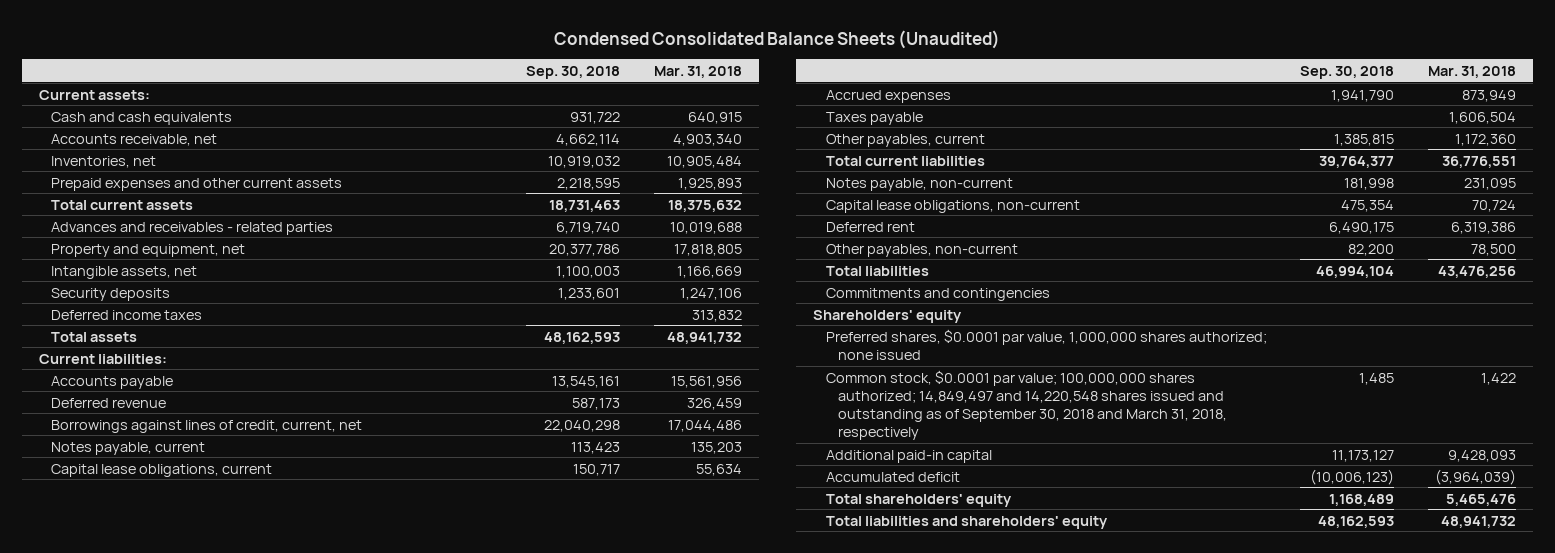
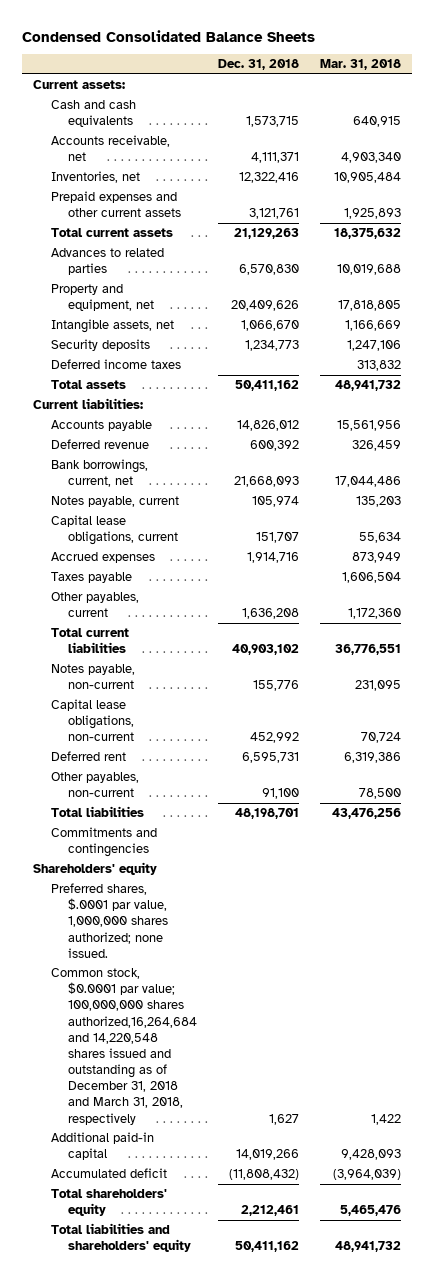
- Condensed Consolidated Balance Sheets (Unaudited)
+ Condensed Consolidated Balance Sheets
- | Sep. 30, 2018 | Mar. 31, 2018
+ | Dec. 31, 2018 | Mar. 31, 2018
- Advances and receivables - related parties | 6,719,740 | 10,019,688
+ Advances to related parties | 6,570,830 | 10,019,688
- Borrowings against lines of credit, current, net | 22,040,298 | 17,044,486
+ Bank borrowings, current, net | 21,668,093 | 17,044,486
- Preferred shares, $0.0001 par value, 1,000,000 shares authorized; none issued
- Common stock, $0.0001 par value; 100,000,000 shares authorized; 14,849,497 and 14,220,548 shares issued and outstanding as of September 30, 2018 and March 31, 2018, respectively | 1,485 | 1,422
+ Preferred shares, $.0001 par value, 1,000,000 shares authorized; none issued.
+ Common stock, $0.0001 par value; 100,000,000 shares authorized,16,264,684 and 14,220,548 shares issued and outstanding as of December 31, 2018 and March 31, 2018, respectively | 1,627 | 1,422

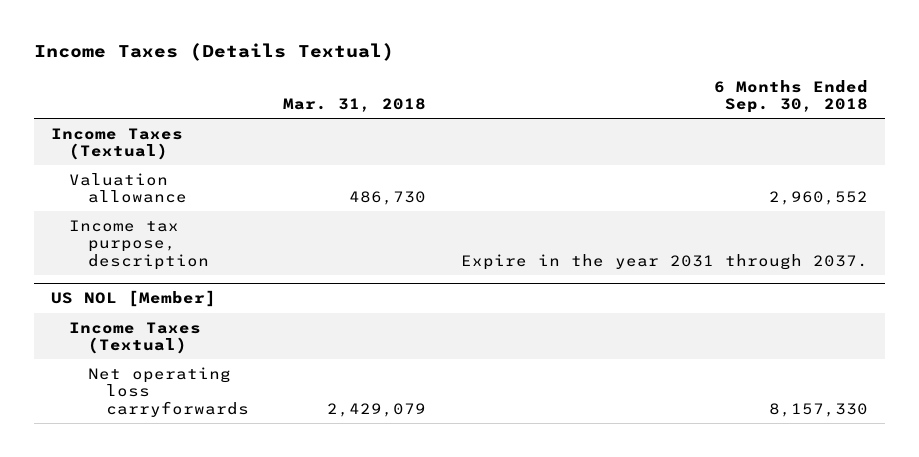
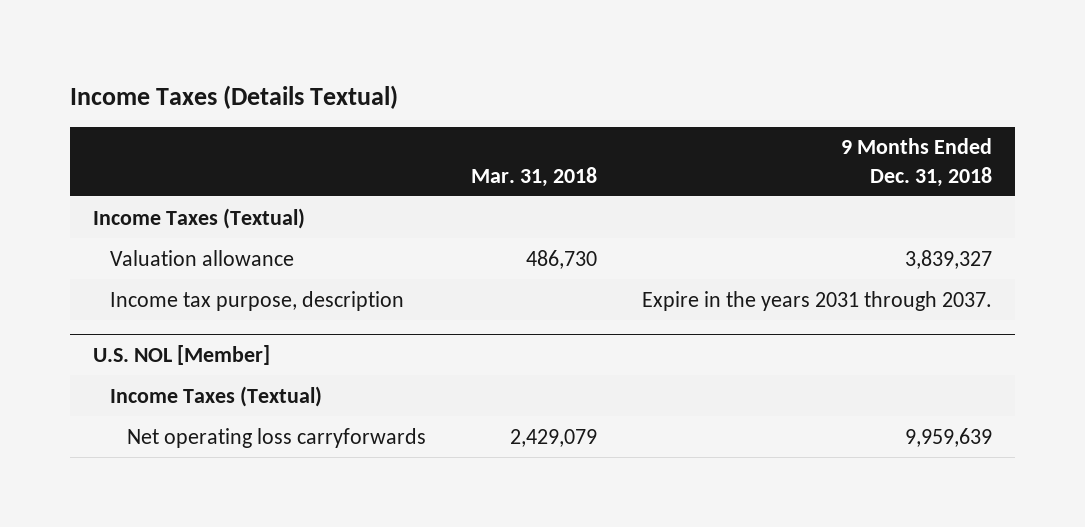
- | Mar. 31, 2018 | 6 Months Ended Sep. 30, 2018
+ | Mar. 31, 2018 | 9 Months Ended Dec. 31, 2018
- US NOL [Member]
+ U.S. NOL [Member]

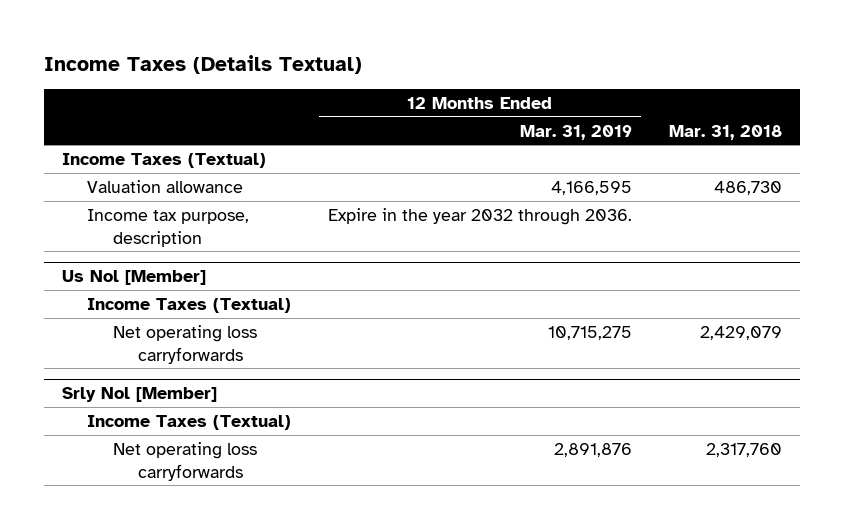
- | Mar. 31, 2018 | 9 Months Ended Dec. 31, 2018
+ | 12 Months Ended Mar. 31, 2019 | Mar. 31, 2018
- U.S. NOL [Member]
+ Us Nol [Member]
+ Srly Nol [Member]
+ Income Taxes (Textual)
+ Net operating loss carryforwards | 2,891,876 | 2,317,760

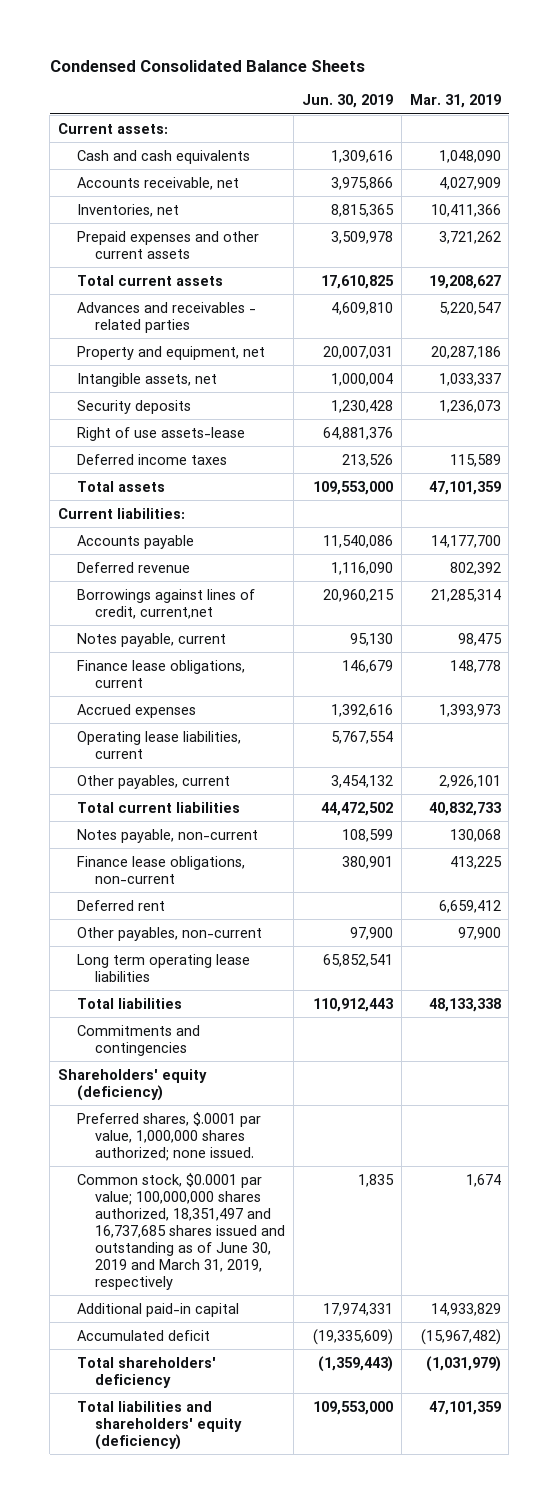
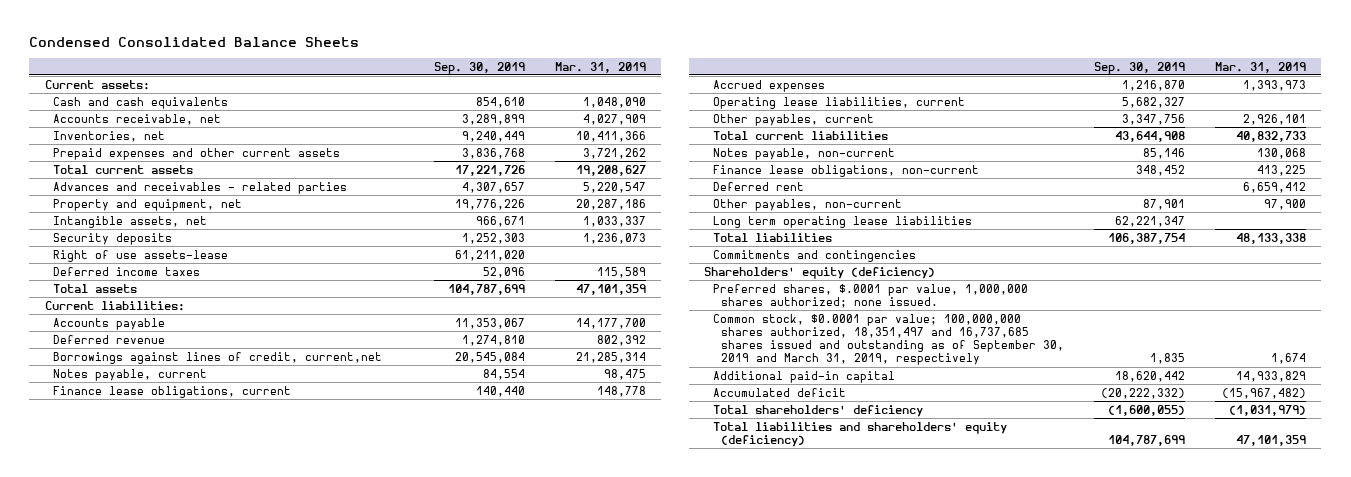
- | Jun. 30, 2019 | Mar. 31, 2019
+ | Sep. 30, 2019 | Mar. 31, 2019
- Common stock, $0.0001 par value; 100,000,000 shares authorized, 18,351,497 and 16,737,685 shares issued and outstanding as of June 30, 2019 and March 31, 2019, respectively | 1,835 | 1,674
+ Common stock, $0.0001 par value; 100,000,000 shares authorized, 18,351,497 and 16,737,685 shares issued and outstanding as of September 30, 2019 and March 31, 2019, respectively | 1,835 | 1,674

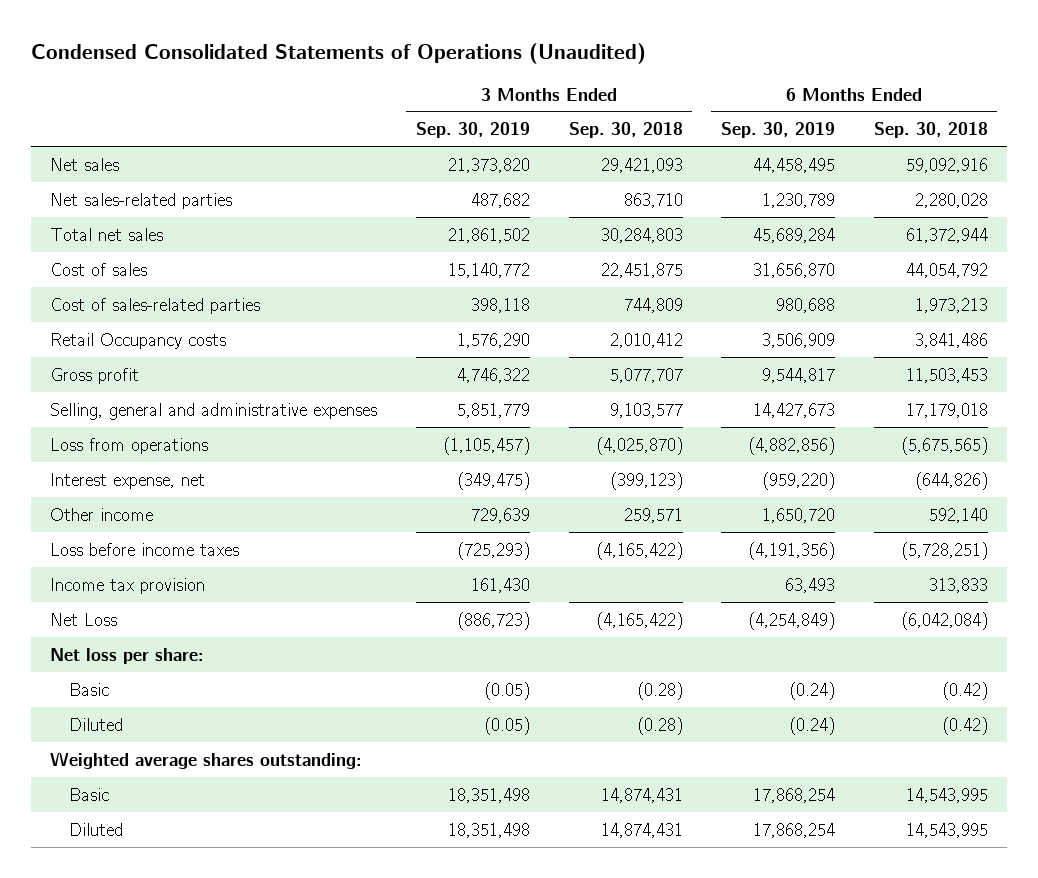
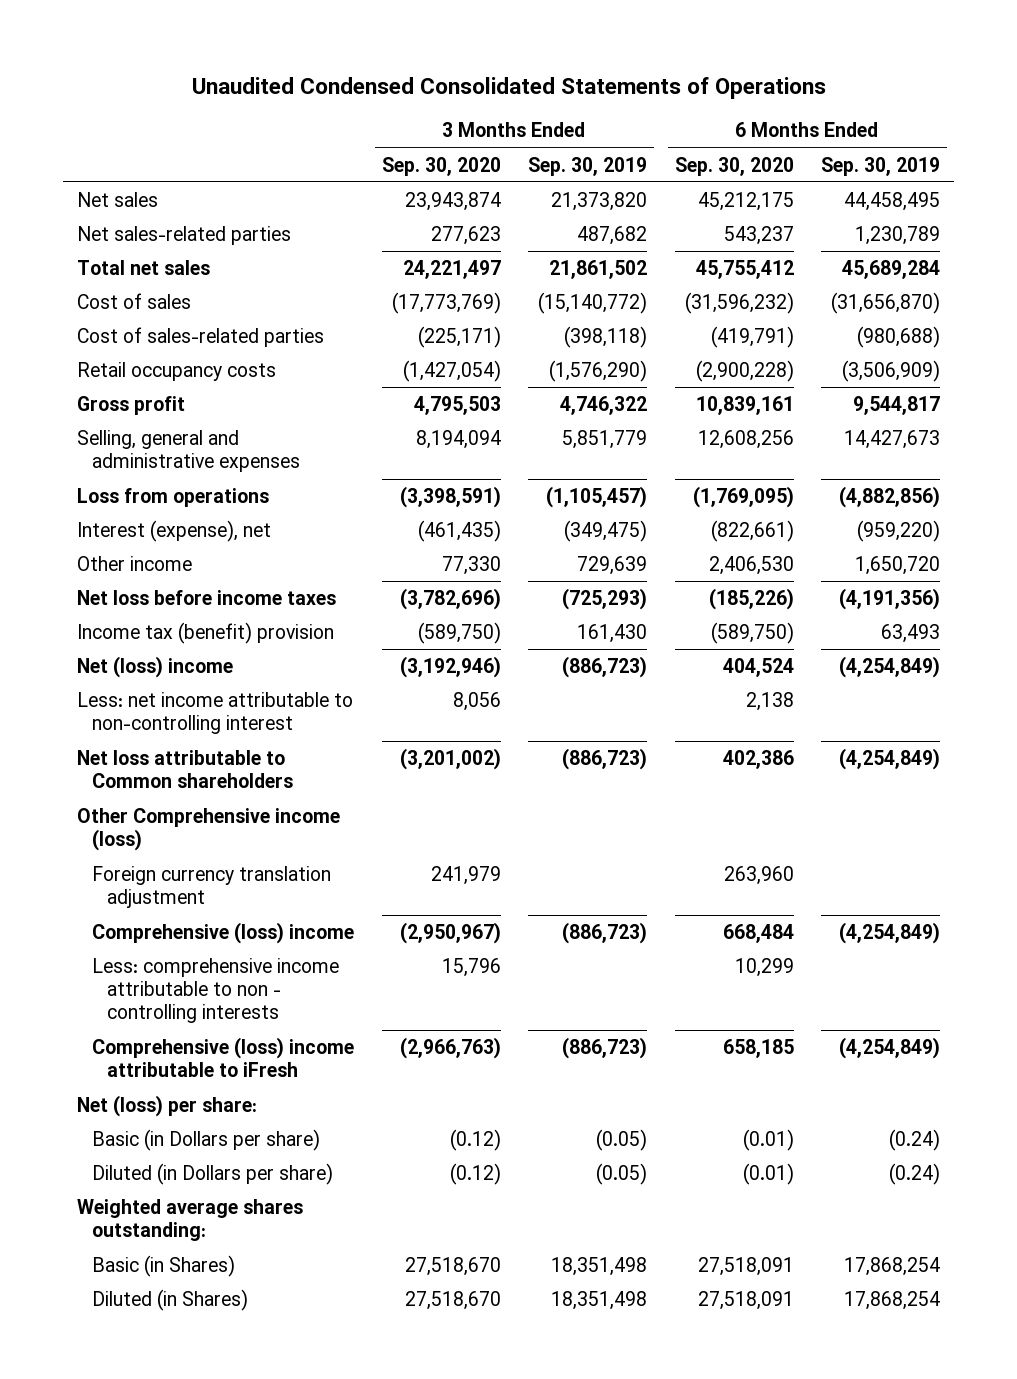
- Condensed Consolidated Statements of Operations (Unaudited)
+ Unaudited Condensed Consolidated Statements of Operations
- | 3 Months Ended Sep. 30, 2019 | 3 Months Ended Sep. 30, 2018 | 6 Months Ended Sep. 30, 2019 | 6 Months Ended Sep. 30, 2018
+ | 3 Months Ended Sep. 30, 2020 | 3 Months Ended Sep. 30, 2019 | 6 Months Ended Sep. 30, 2020 | 6 Months Ended Sep. 30, 2019
- Cost of sales | 15,140,772 | 22,451,875 | 31,656,870 | 44,054,792
- Cost of sales-related parties | 398,118 | 744,809 | 980,688 | 1,973,213
- Retail Occupancy costs | 1,576,290 | 2,010,412 | 3,506,909 | 3,841,486
+ Cost of sales | (17,773,769) | (15,140,772) | (31,596,232) | (31,656,870)
+ Cost of sales-related parties | (225,171) | (398,118) | (419,791) | (980,688)
+ Retail occupancy costs | (1,427,054) | (1,576,290) | (2,900,228) | (3,506,909)
- Interest expense, net | (349,475) | (399,123) | (959,220) | (644,826)
+ Interest (expense), net | (461,435) | (349,475) | (822,661) | (959,220)
- Loss before income taxes | (725,293) | (4,165,422) | (4,191,356) | (5,728,251)
- Income tax provision | 161,430 | | 63,493 | 313,833
- Net Loss | (886,723) | (4,165,422) | (4,254,849) | (6,042,084)
- Net loss per share:
- Basic | (0.05) | (0.28) | (0.24) | (0.42)
- Diluted | (0.05) | (0.28) | (0.24) | (0.42)
+ Net loss before income taxes | (3,782,696) | (725,293) | (185,226) | (4,191,356)
+ Income tax (benefit) provision | (589,750) | 161,430 | (589,750) | 63,493
+ Net (loss) income | (3,192,946) | (886,723) | 404,524 | (4,254,849)
+ Less: net income attributable to non-controlling interest | 8,056 | | 2,138 |
+ Net loss attributable to Common shareholders | (3,201,002) | (886,723) | 402,386 | (4,254,849)
+ Other Comprehensive income (loss)
+ Foreign currency translation adjustment | 241,979 | | 263,960 |
+ Comprehensive (loss) income | (2,950,967) | (886,723) | 668,484 | (4,254,849)
+ Less: comprehensive income attributable to non - controlling interests | 15,796 | | 10,299 |
+ Comprehensive (loss) income attributable to iFresh | (2,966,763) | (886,723) | 658,185 | (4,254,849)
+ Net (loss) per share:
+ Basic (in Dollars per share) | (0.12) | (0.05) | (0.01) | (0.24)
+ Diluted (in Dollars per share) | (0.12) | (0.05) | (0.01) | (0.24)
- Basic | 18,351,498 | 14,874,431 | 17,868,254 | 14,543,995
- Diluted | 18,351,498 | 14,874,431 | 17,868,254 | 14,543,995
+ Basic (in Shares) | 27,518,670 | 18,351,498 | 27,518,091 | 17,868,254
+ Diluted (in Shares) | 27,518,670 | 18,351,498 | 27,518,091 | 17,868,254

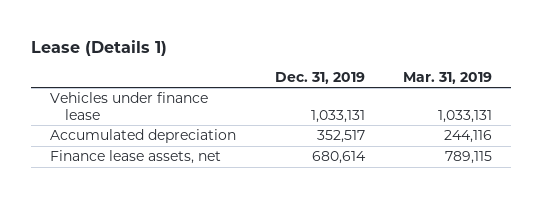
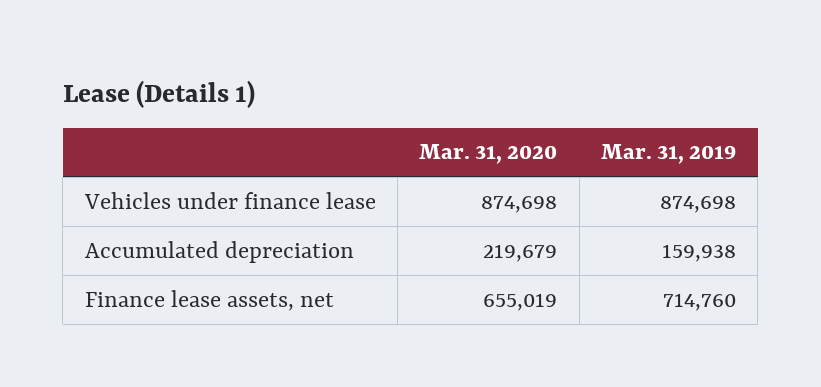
- | Dec. 31, 2019 | Mar. 31, 2019
+ | Mar. 31, 2020 | Mar. 31, 2019
- Vehicles under finance lease | 1,033,131 | 1,033,131
- Accumulated depreciation | 352,517 | 244,116
- Finance lease assets, net | 680,614 | 789,115
+ Vehicles under finance lease | 874,698 | 874,698
+ Accumulated depreciation | 219,679 | 159,938
+ Finance lease assets, net | 655,019 | 714,760

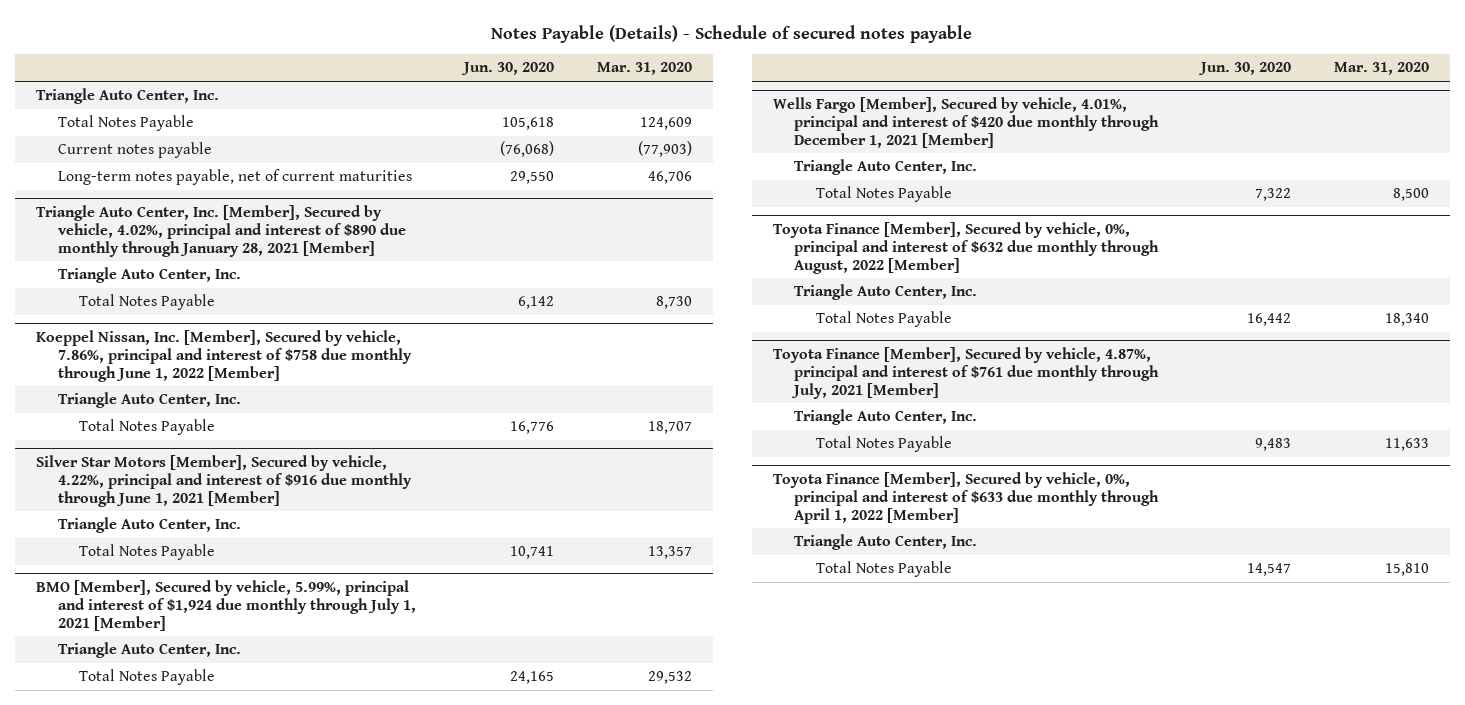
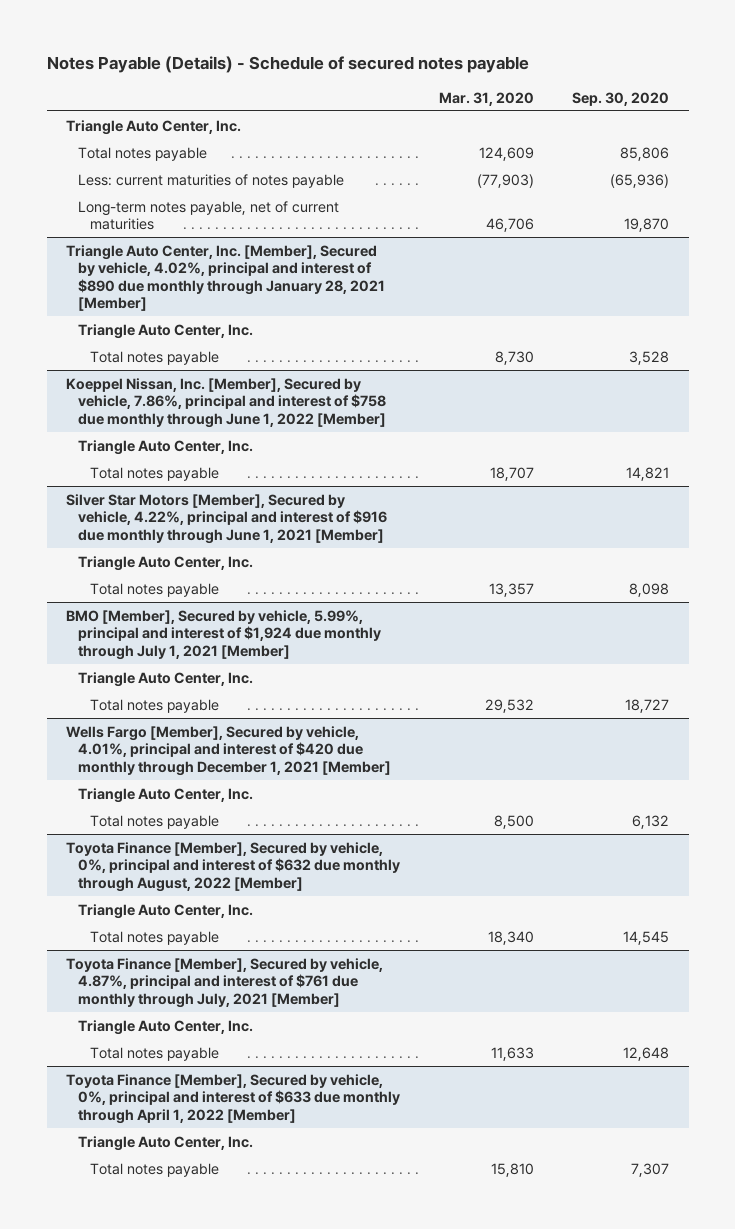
- | Jun. 30, 2020 | Mar. 31, 2020
+ | Mar. 31, 2020 | Sep. 30, 2020
- Total Notes Payable | 105,618 | 124,609
- Current notes payable | (76,068) | (77,903)
+ Total notes payable | 124,609 | 85,806
+ Less: current maturities of notes payable | (77,903) | (65,936)
@ Triangle Auto Center, Inc. [Member], Secured by vehicle, 4.02%, principal and interest of $890 due monthly through January 28, 2021 [Member]
- Total Notes Payable | 6,142 | 8,730
+ Total notes payable | 8,730 | 3,528
@ Koeppel Nissan, Inc. [Member], Secured by vehicle, 7.86%, principal and interest of $758 due monthly through June 1, 2022 [Member]
- Total Notes Payable | 16,776 | 18,707
+ Total notes payable | 18,707 | 14,821
@ Silver Star Motors [Member], Secured by vehicle, 4.22%, principal and interest of $916 due monthly through June 1, 2021 [Member]
- Total Notes Payable | 10,741 | 13,357
+ Total notes payable | 13,357 | 8,098
@ BMO [Member], Secured by vehicle, 5.99%, principal and interest of $1,924 due monthly through July 1, 2021 [Member]
- Total Notes Payable | 24,165 | 29,532
+ Total notes payable | 29,532 | 18,727
@ Wells Fargo [Member], Secured by vehicle, 4.01%, principal and interest of $420 due monthly through December 1, 2021 [Member]
- Total Notes Payable | 7,322 | 8,500
+ Total notes payable | 8,500 | 6,132
@ Toyota Finance [Member], Secured by vehicle, 0%, principal and interest of $632 due monthly through August, 2022 [Member]
- Total Notes Payable | 16,442 | 18,340
+ Total notes payable | 18,340 | 14,545
@ Toyota Finance [Member], Secured by vehicle, 4.87%, principal and interest of $761 due monthly through July, 2021 [Member]
- Total Notes Payable | 9,483 | 11,633
+ Total notes payable | 11,633 | 12,648
@ Toyota Finance [Member], Secured by vehicle, 0%, principal and interest of $633 due monthly through April 1, 2022 [Member]
- Total Notes Payable | 14,547 | 15,810
+ Total notes payable | 15,810 | 7,307

